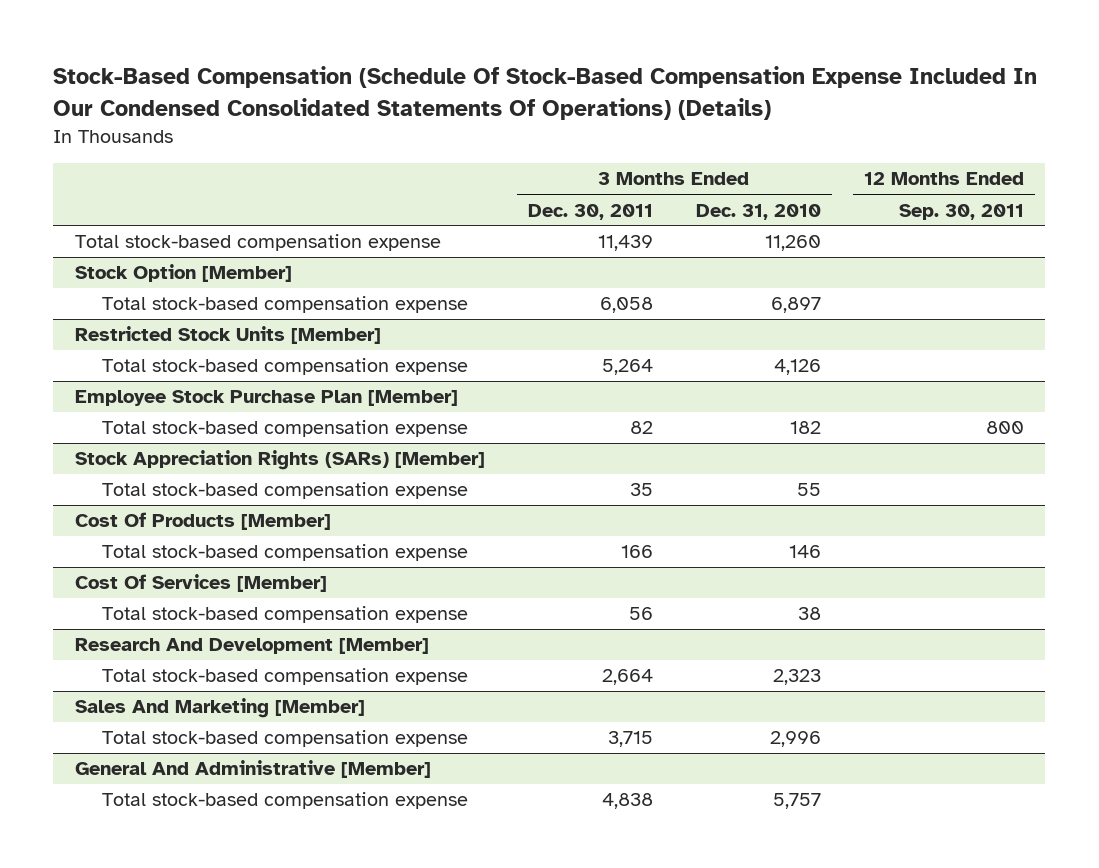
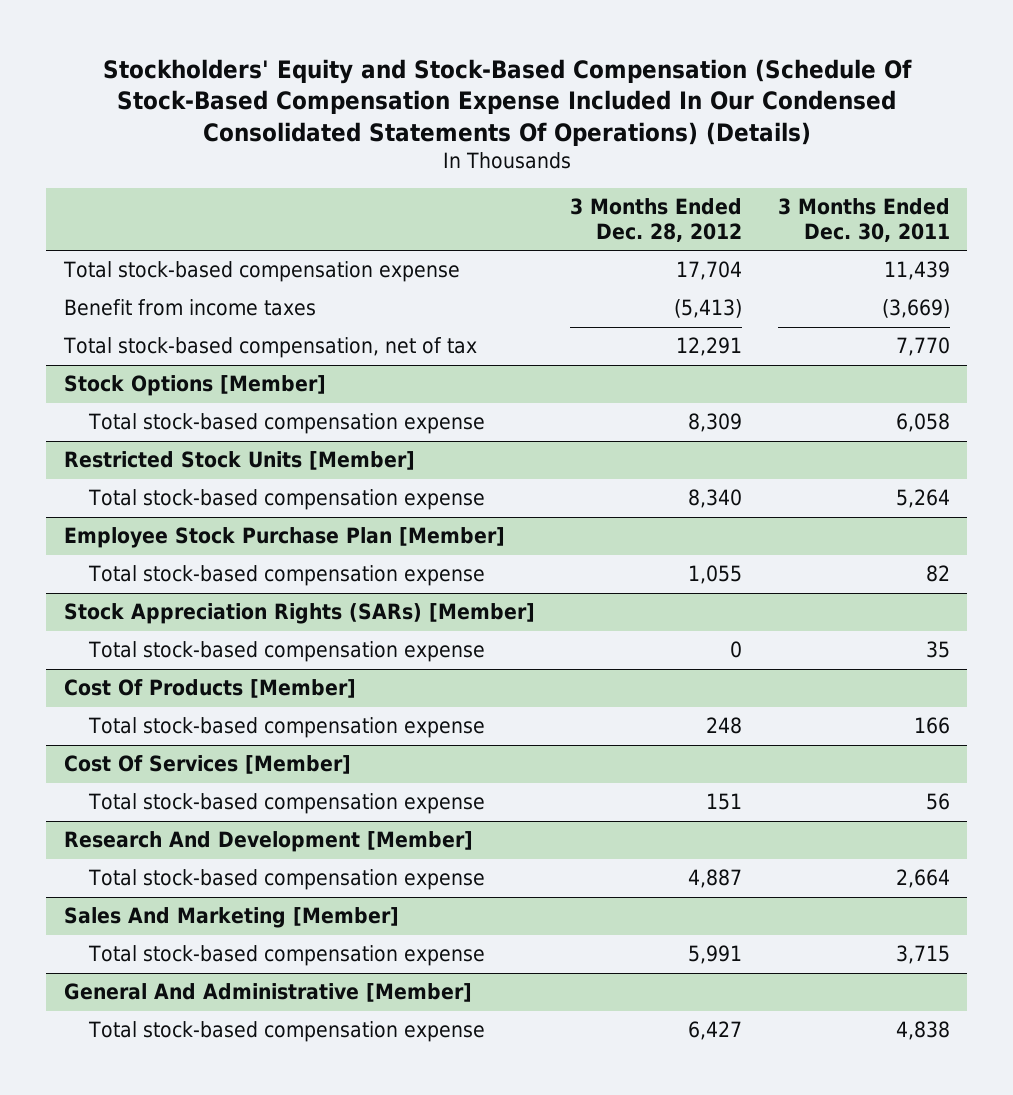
- Stock-Based Compensation (Schedule Of Stock-Based Compensation Expense Included In Our Condensed Consolidated Statements Of Operations) (Details)
+ Stockholders' Equity and Stock-Based Compensation (Schedule Of Stock-Based Compensation Expense Included In Our Condensed Consolidated Statements Of Operations) (Details)
- | 3 Months Ended Dec. 30, 2011 | 3 Months Ended Dec. 31, 2010 | 12 Months Ended Sep. 30, 2011
+ | 3 Months Ended Dec. 28, 2012 | 3 Months Ended Dec. 30, 2011
- Stock Option [Member]
+ Benefit from income taxes | (5,413) | (3,669)
+ Total stock-based compensation, net of tax | 12,291 | 7,770
+ Stock Options [Member]

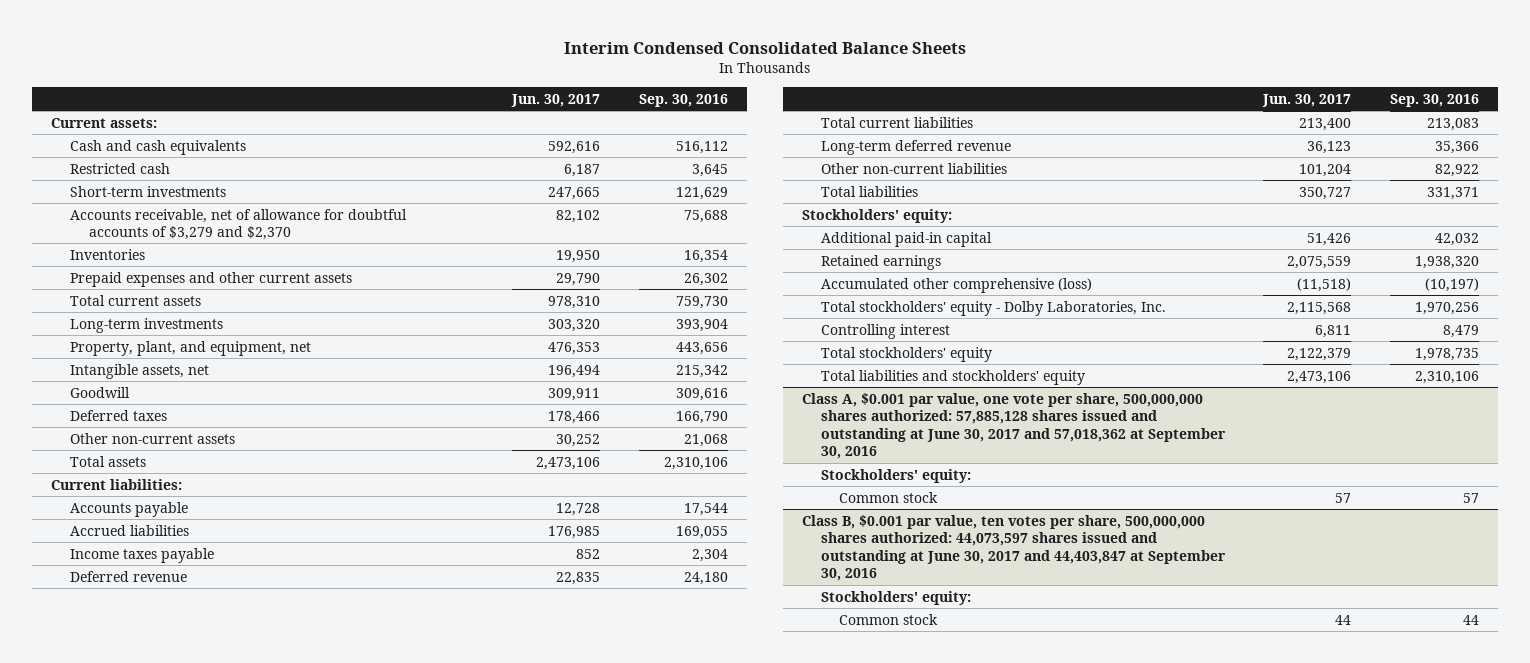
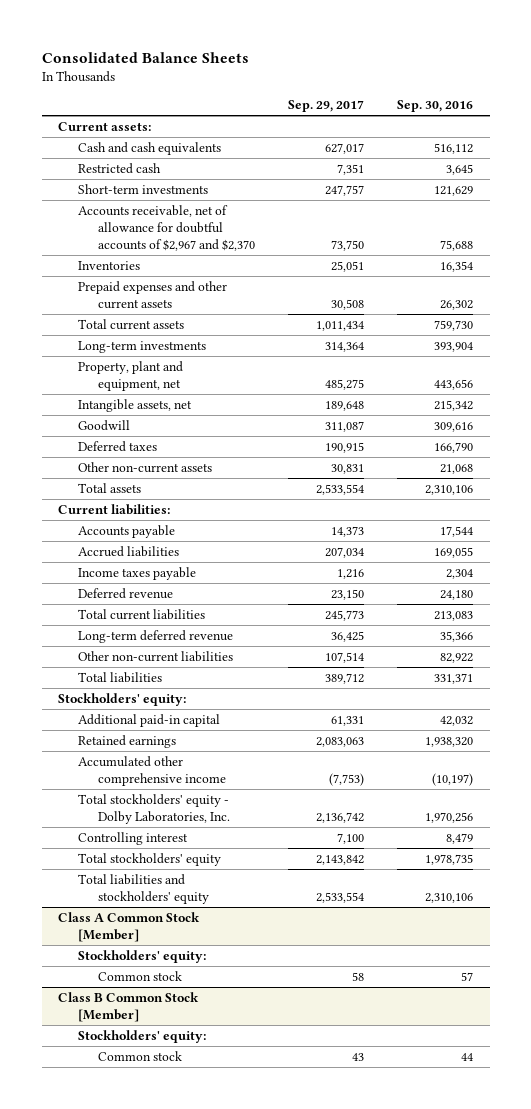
- Interim Condensed Consolidated Balance Sheets
+ Consolidated Balance Sheets
- | Jun. 30, 2017 | Sep. 30, 2016
+ | Sep. 29, 2017 | Sep. 30, 2016
- Accounts receivable, net of allowance for doubtful accounts of $3,279 and $2,370 | 82,102 | 75,688
+ Accounts receivable, net of allowance for doubtful accounts of $2,967 and $2,370 | 73,750 | 75,688
- Property, plant, and equipment, net | 476,353 | 443,656
+ Property, plant and equipment, net | 485,275 | 443,656
- Accumulated other comprehensive (loss) | (11,518) | (10,197)
+ Accumulated other comprehensive income | (7,753) | (10,197)
- Class A, $0.001 par value, one vote per share, 500,000,000 shares authorized: 57,885,128 shares issued and outstanding at June 30, 2017 and 57,018,362 at September 30, 2016
+ Class A Common Stock [Member]
- Class B, $0.001 par value, ten votes per share, 500,000,000 shares authorized: 44,073,597 shares issued and outstanding at June 30, 2017 and 44,403,847 at September 30, 2016
+ Class B Common Stock [Member]

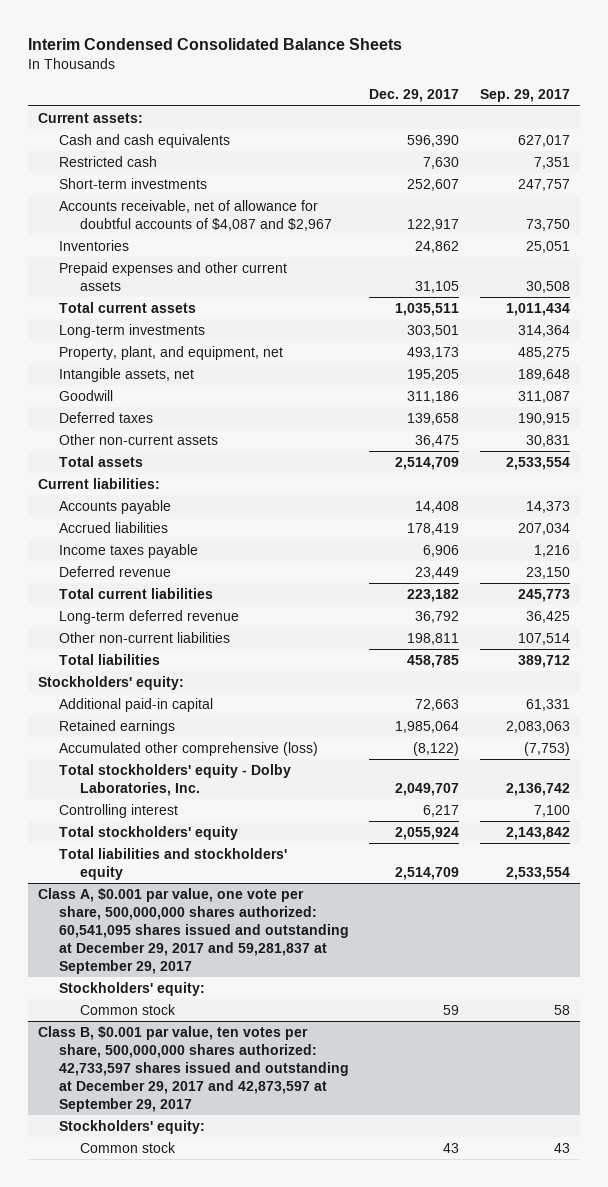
- Consolidated Balance Sheets
+ Interim Condensed Consolidated Balance Sheets
- | Sep. 29, 2017 | Sep. 30, 2016
+ | Dec. 29, 2017 | Sep. 29, 2017
- Accounts receivable, net of allowance for doubtful accounts of $2,967 and $2,370 | 73,750 | 75,688
+ Accounts receivable, net of allowance for doubtful accounts of $4,087 and $2,967 | 122,917 | 73,750
- Property, plant and equipment, net | 485,275 | 443,656
+ Property, plant, and equipment, net | 493,173 | 485,275
- Accumulated other comprehensive income | (7,753) | (10,197)
+ Accumulated other comprehensive (loss) | (8,122) | (7,753)
- Class A Common Stock [Member]
+ Class A, $0.001 par value, one vote per share, 500,000,000 shares authorized: 60,541,095 shares issued and outstanding at December 29, 2017 and 59,281,837 at September 29, 2017
- Class B Common Stock [Member]
+ Class B, $0.001 par value, ten votes per share, 500,000,000 shares authorized: 42,733,597 shares issued and outstanding at December 29, 2017 and 42,873,597 at September 29, 2017

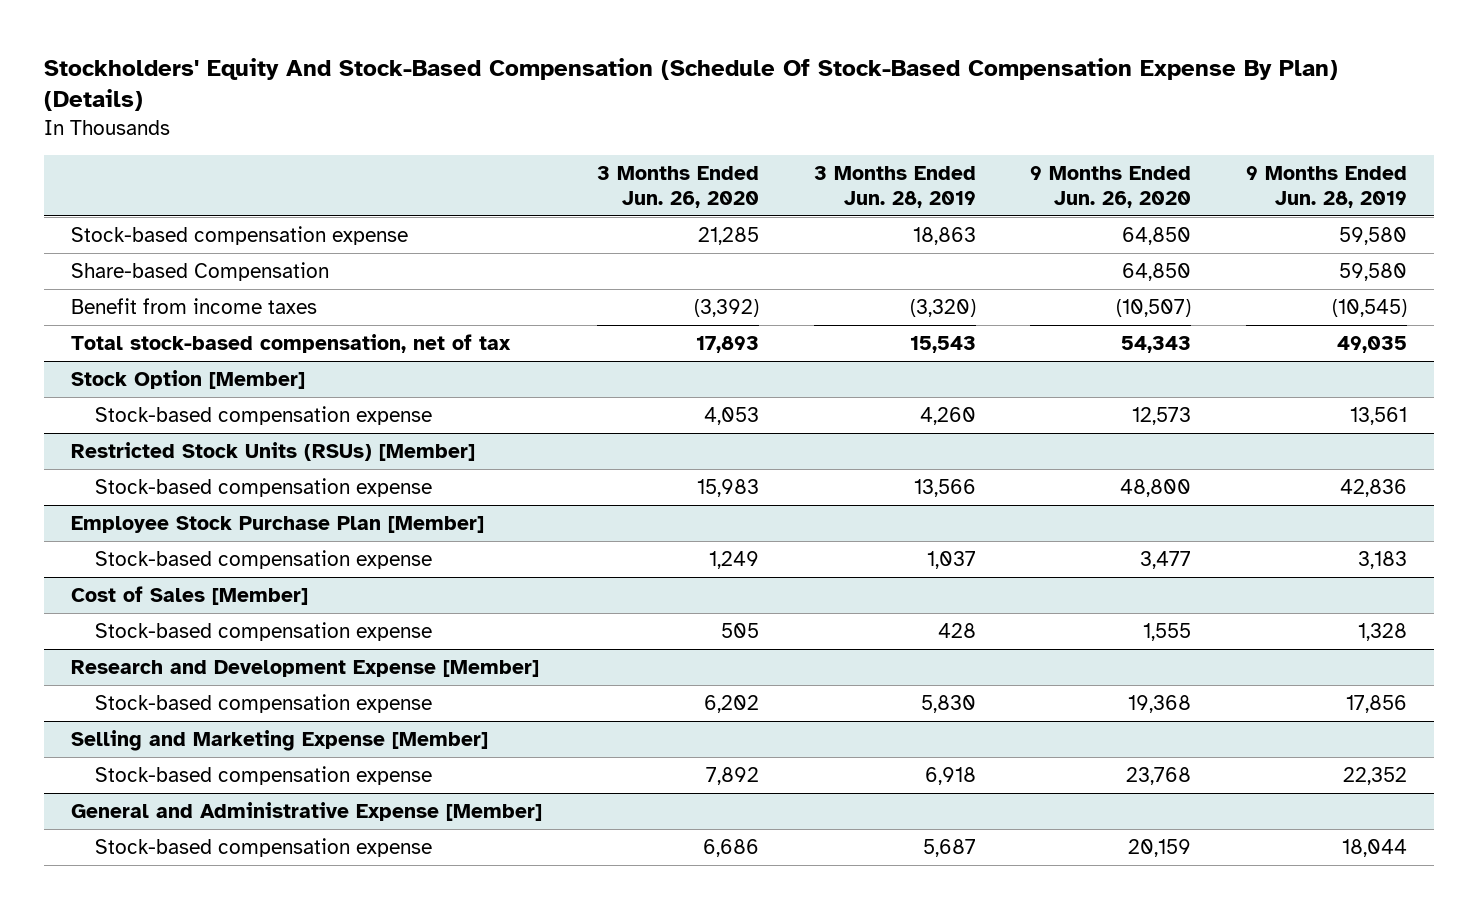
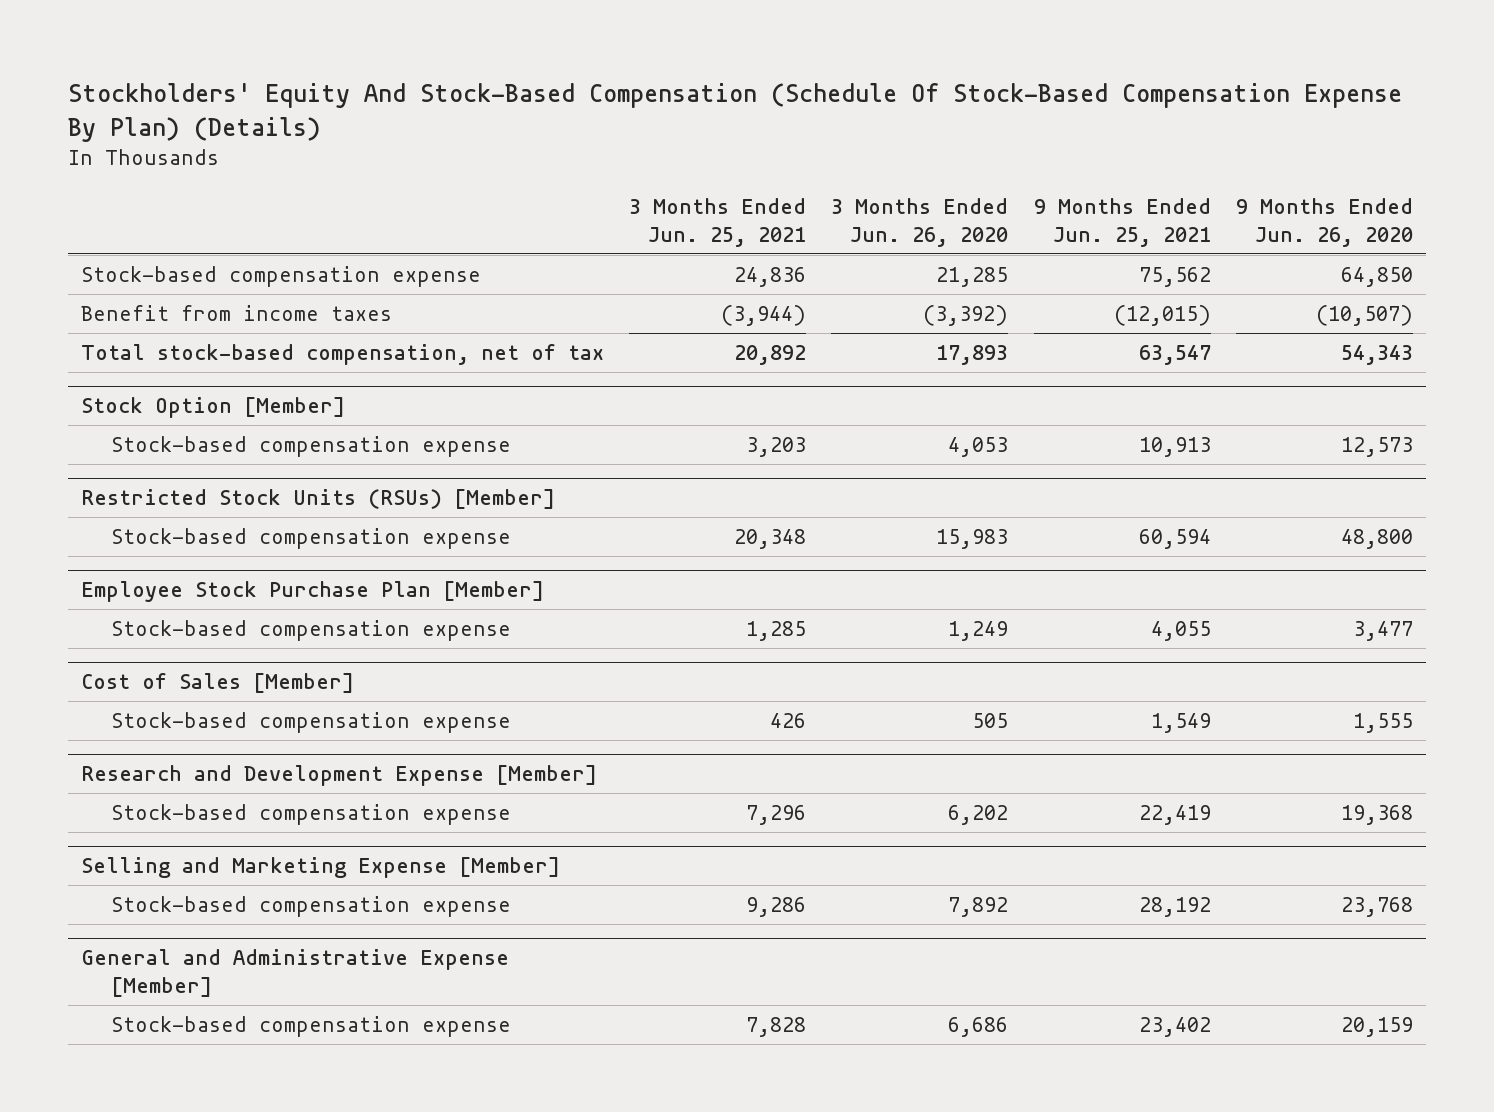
- | 3 Months Ended Jun. 26, 2020 | 3 Months Ended Jun. 28, 2019 | 9 Months Ended Jun. 26, 2020 | 9 Months Ended Jun. 28, 2019
+ | 3 Months Ended Jun. 25, 2021 | 3 Months Ended Jun. 26, 2020 | 9 Months Ended Jun. 25, 2021 | 9 Months Ended Jun. 26, 2020
- Share-based Compensation | | | 64,850 | 59,580

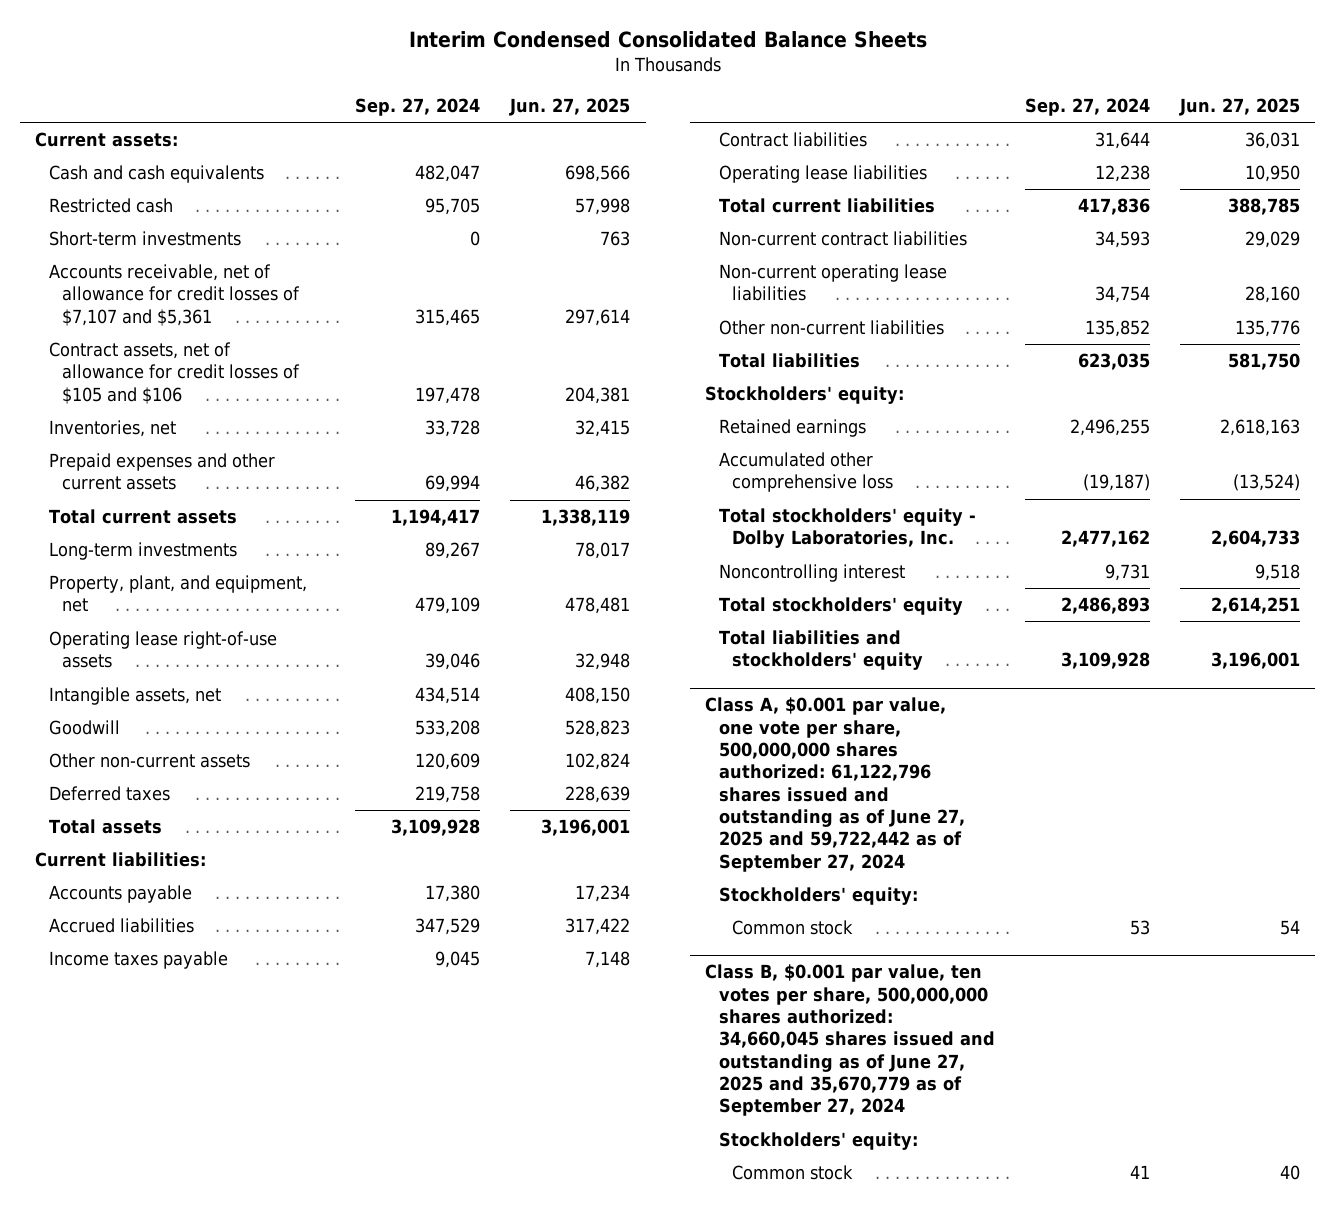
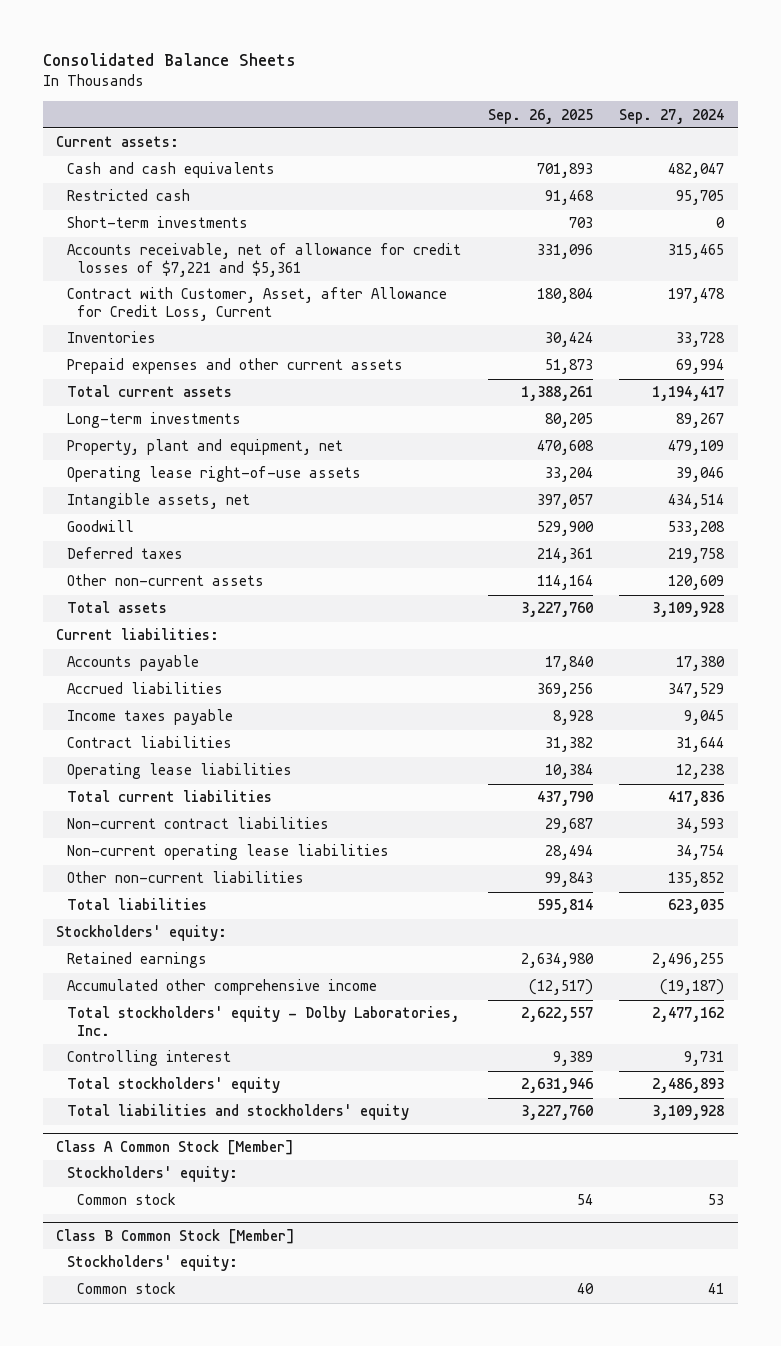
- Interim Condensed Consolidated Balance Sheets
+ Consolidated Balance Sheets
- | Sep. 27, 2024 | Jun. 27, 2025
+ | Sep. 26, 2025 | Sep. 27, 2024
- Accounts receivable, net of allowance for credit losses of $7,107 and $5,361 | 315,465 | 297,614
- Contract assets, net of allowance for credit losses of $105 and $106 | 197,478 | 204,381
- Inventories, net | 33,728 | 32,415
+ Accounts receivable, net of allowance for credit losses of $7,221 and $5,361 | 331,096 | 315,465
+ Contract with Customer, Asset, after Allowance for Credit Loss, Current | 180,804 | 197,478
+ Inventories | 30,424 | 33,728
- Property, plant, and equipment, net | 479,109 | 478,481
+ Property, plant and equipment, net | 470,608 | 479,109
moved down: Other non-current assets | 114,164 | 120,609
- Accumulated other comprehensive loss | (19,187) | (13,524)
+ Accumulated other comprehensive income | (12,517) | (19,187)
- Noncontrolling interest | 9,731 | 9,518
+ Controlling interest | 9,389 | 9,731
- Class A, $0.001 par value, one vote per share, 500,000,000 shares authorized: 61,122,796 shares issued and outstanding as of June 27, 2025 and 59,722,442 as of September 27, 2024
+ Class A Common Stock [Member]
- Class B, $0.001 par value, ten votes per share, 500,000,000 shares authorized: 34,660,045 shares issued and outstanding as of June 27, 2025 and 35,670,779 as of September 27, 2024
+ Class B Common Stock [Member]

